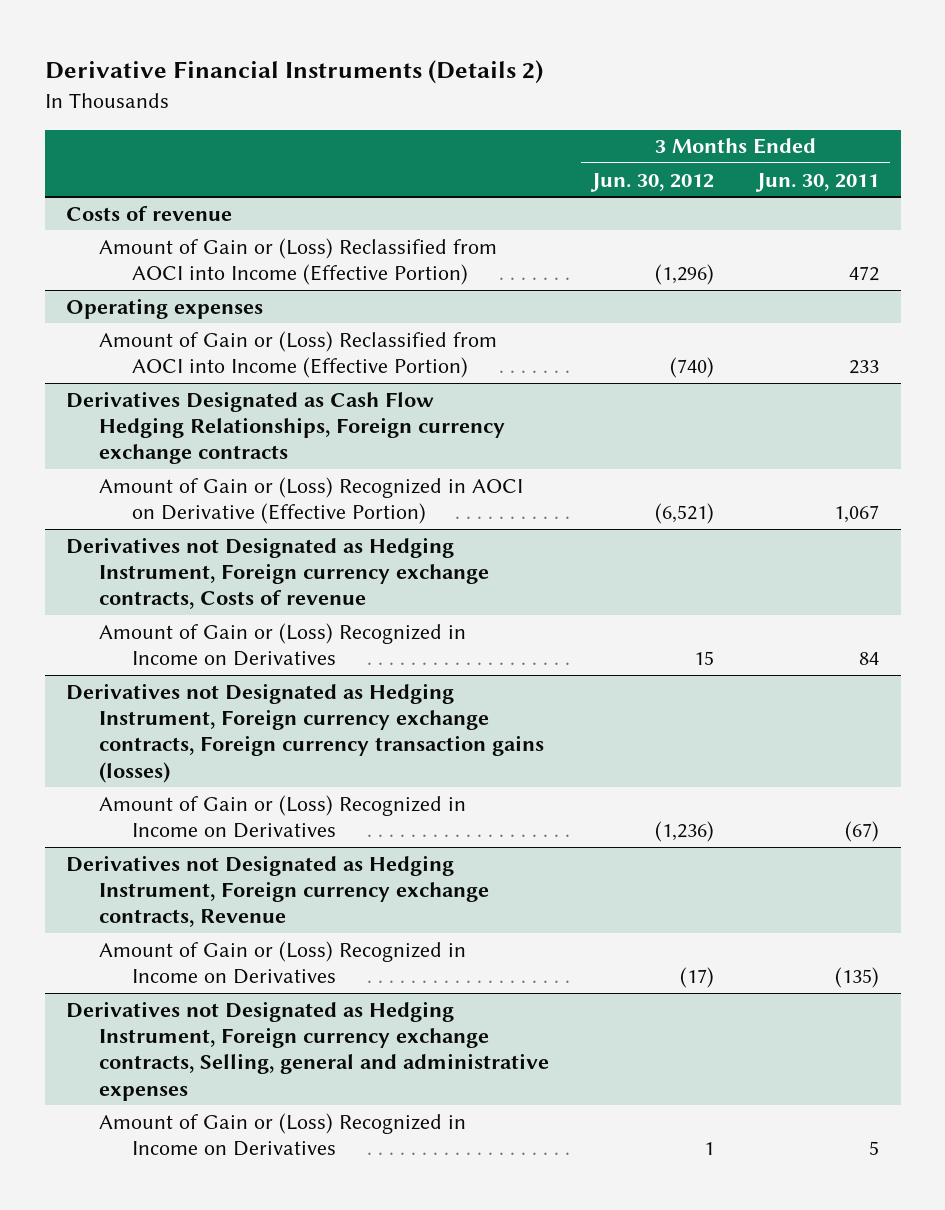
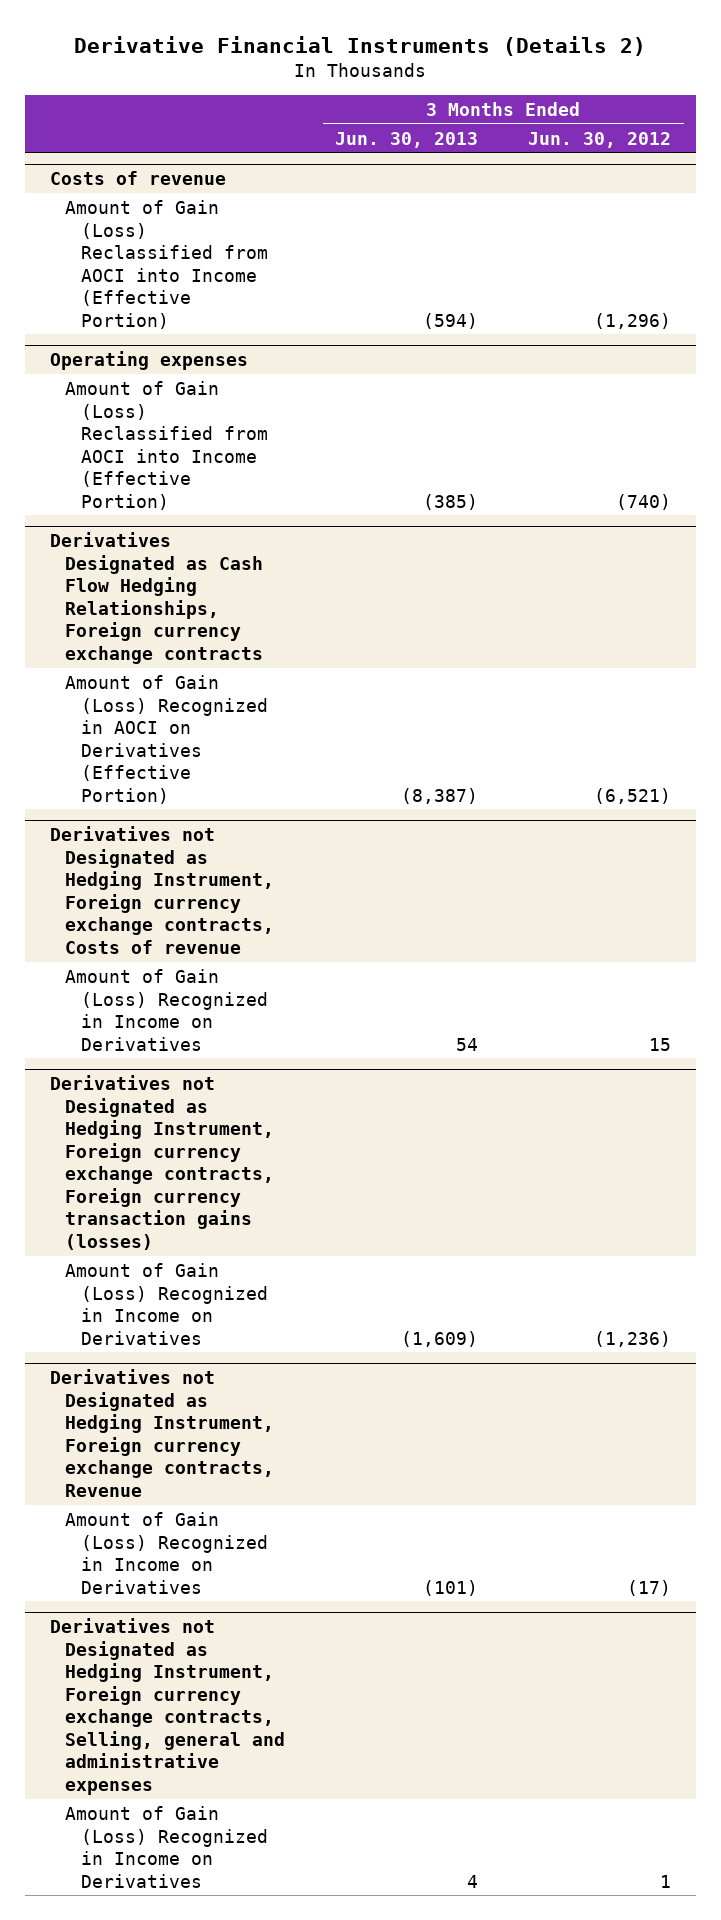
- | 3 Months Ended Jun. 30, 2012 | 3 Months Ended Jun. 30, 2011
+ | 3 Months Ended Jun. 30, 2013 | 3 Months Ended Jun. 30, 2012
@ Costs of revenue
- Amount of Gain or (Loss) Reclassified from AOCI into Income (Effective Portion) | (1,296) | 472
+ Amount of Gain (Loss) Reclassified from AOCI into Income (Effective Portion) | (594) | (1,296)
@ Operating expenses
- Amount of Gain or (Loss) Reclassified from AOCI into Income (Effective Portion) | (740) | 233
+ Amount of Gain (Loss) Reclassified from AOCI into Income (Effective Portion) | (385) | (740)
@ Derivatives Designated as Cash Flow Hedging Relationships, Foreign currency exchange contracts
- Amount of Gain or (Loss) Recognized in AOCI on Derivative (Effective Portion) | (6,521) | 1,067
+ Amount of Gain (Loss) Recognized in AOCI on Derivatives (Effective Portion) | (8,387) | (6,521)
@ Derivatives not Designated as Hedging Instrument, Foreign currency exchange contracts, Costs of revenue
- Amount of Gain or (Loss) Recognized in Income on Derivatives | 15 | 84
+ Amount of Gain (Loss) Recognized in Income on Derivatives | 54 | 15
@ Derivatives not Designated as Hedging Instrument, Foreign currency exchange contracts, Foreign currency transaction gains (losses)
- Amount of Gain or (Loss) Recognized in Income on Derivatives | (1,236) | (67)
+ Amount of Gain (Loss) Recognized in Income on Derivatives | (1,609) | (1,236)
@ Derivatives not Designated as Hedging Instrument, Foreign currency exchange contracts, Revenue
- Amount of Gain or (Loss) Recognized in Income on Derivatives | (17) | (135)
+ Amount of Gain (Loss) Recognized in Income on Derivatives | (101) | (17)
@ Derivatives not Designated as Hedging Instrument, Foreign currency exchange contracts, Selling, general and administrative expenses
- Amount of Gain or (Loss) Recognized in Income on Derivatives | 1 | 5
+ Amount of Gain (Loss) Recognized in Income on Derivatives | 4 | 1

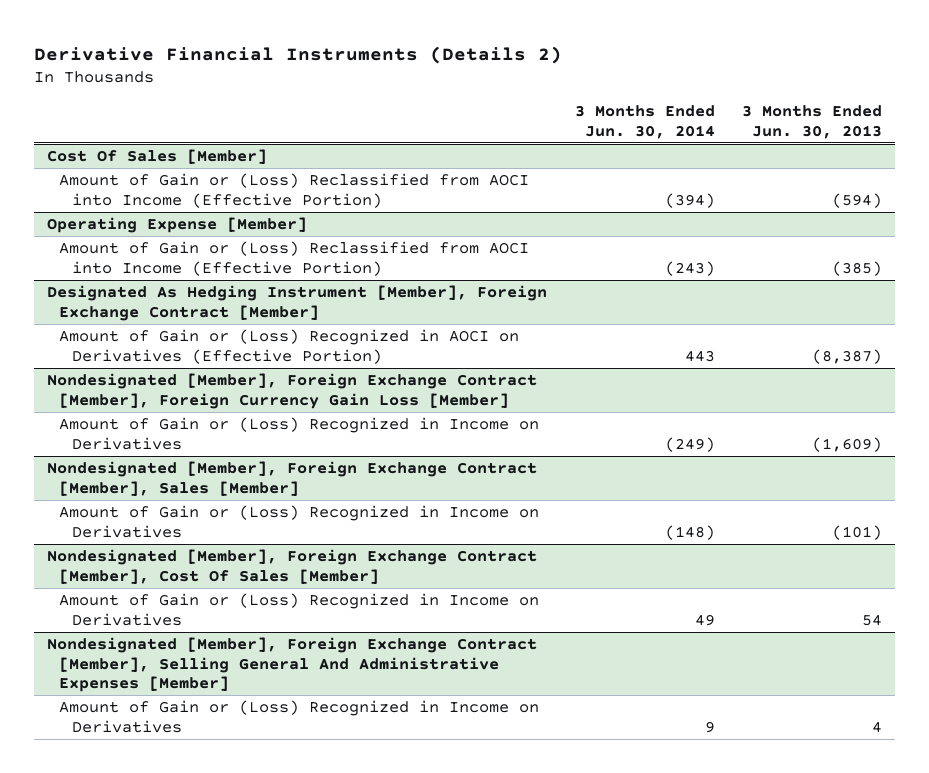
- | 3 Months Ended Jun. 30, 2013 | 3 Months Ended Jun. 30, 2012
+ | 3 Months Ended Jun. 30, 2014 | 3 Months Ended Jun. 30, 2013
- Costs of revenue
- Amount of Gain (Loss) Reclassified from AOCI into Income (Effective Portion) | (594) | (1,296)
- Operating expenses
- Amount of Gain (Loss) Reclassified from AOCI into Income (Effective Portion) | (385) | (740)
- Derivatives Designated as Cash Flow Hedging Relationships, Foreign currency exchange contracts
- Amount of Gain (Loss) Recognized in AOCI on Derivatives (Effective Portion) | (8,387) | (6,521)
- Derivatives not Designated as Hedging Instrument, Foreign currency exchange contracts, Costs of revenue
- Amount of Gain (Loss) Recognized in Income on Derivatives | 54 | 15
- Derivatives not Designated as Hedging Instrument, Foreign currency exchange contracts, Foreign currency transaction gains (losses)
- Amount of Gain (Loss) Recognized in Income on Derivatives | (1,609) | (1,236)
- Derivatives not Designated as Hedging Instrument, Foreign currency exchange contracts, Revenue
- Amount of Gain (Loss) Recognized in Income on Derivatives | (101) | (17)
- Derivatives not Designated as Hedging Instrument, Foreign currency exchange contracts, Selling, general and administrative expenses
- Amount of Gain (Loss) Recognized in Income on Derivatives | 4 | 1
+ Cost Of Sales [Member]
+ Amount of Gain or (Loss) Reclassified from AOCI into Income (Effective Portion) | (394) | (594)
+ Operating Expense [Member]
+ Amount of Gain or (Loss) Reclassified from AOCI into Income (Effective Portion) | (243) | (385)
+ Designated As Hedging Instrument [Member], Foreign Exchange Contract [Member]
+ Amount of Gain or (Loss) Recognized in AOCI on Derivatives (Effective Portion) | 443 | (8,387)
+ Nondesignated [Member], Foreign Exchange Contract [Member], Foreign Currency Gain Loss [Member]
+ Amount of Gain or (Loss) Recognized in Income on Derivatives | (249) | (1,609)
+ Nondesignated [Member], Foreign Exchange Contract [Member], Sales [Member]
+ Amount of Gain or (Loss) Recognized in Income on Derivatives | (148) | (101)
+ Nondesignated [Member], Foreign Exchange Contract [Member], Cost Of Sales [Member]
+ Amount of Gain or (Loss) Recognized in Income on Derivatives | 49 | 54
+ Nondesignated [Member], Foreign Exchange Contract [Member], Selling General And Administrative Expenses [Member]
+ Amount of Gain or (Loss) Recognized in Income on Derivatives | 9 | 4

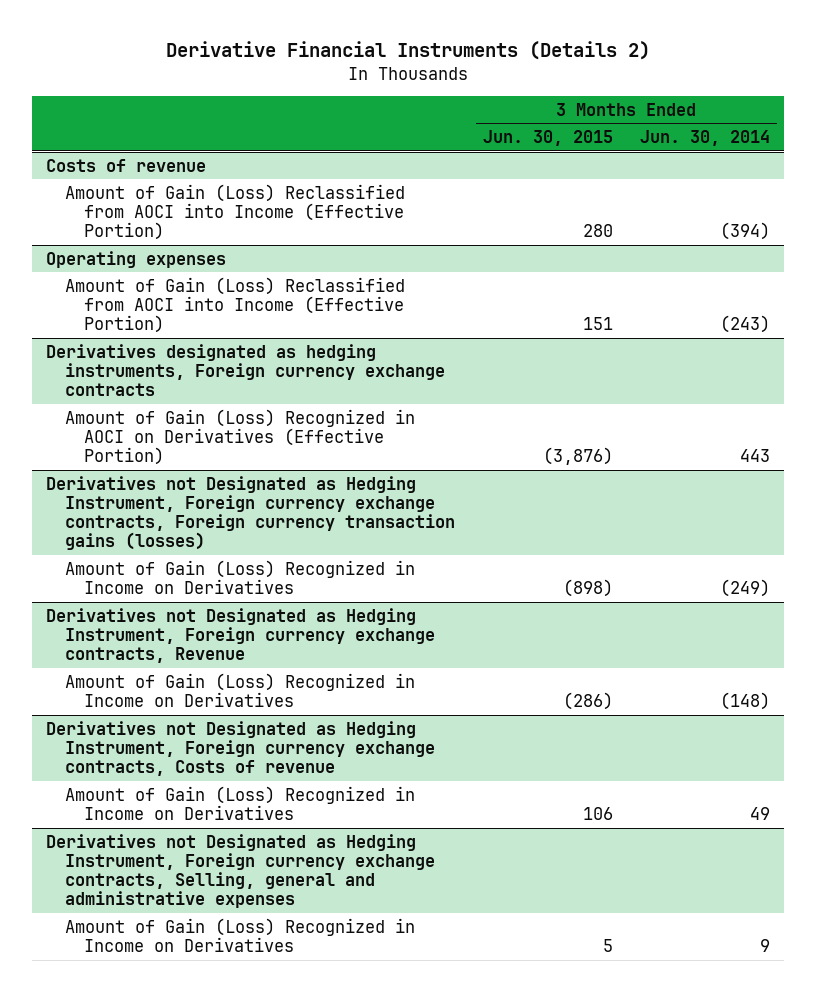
- | 3 Months Ended Jun. 30, 2014 | 3 Months Ended Jun. 30, 2013
+ | 3 Months Ended Jun. 30, 2015 | 3 Months Ended Jun. 30, 2014
- Cost Of Sales [Member]
- Amount of Gain or (Loss) Reclassified from AOCI into Income (Effective Portion) | (394) | (594)
- Operating Expense [Member]
- Amount of Gain or (Loss) Reclassified from AOCI into Income (Effective Portion) | (243) | (385)
- Designated As Hedging Instrument [Member], Foreign Exchange Contract [Member]
- Amount of Gain or (Loss) Recognized in AOCI on Derivatives (Effective Portion) | 443 | (8,387)
- Nondesignated [Member], Foreign Exchange Contract [Member], Foreign Currency Gain Loss [Member]
- Amount of Gain or (Loss) Recognized in Income on Derivatives | (249) | (1,609)
- Nondesignated [Member], Foreign Exchange Contract [Member], Sales [Member]
- Amount of Gain or (Loss) Recognized in Income on Derivatives | (148) | (101)
- Nondesignated [Member], Foreign Exchange Contract [Member], Cost Of Sales [Member]
- Amount of Gain or (Loss) Recognized in Income on Derivatives | 49 | 54
- Nondesignated [Member], Foreign Exchange Contract [Member], Selling General And Administrative Expenses [Member]
- Amount of Gain or (Loss) Recognized in Income on Derivatives | 9 | 4
+ Costs of revenue
+ Amount of Gain (Loss) Reclassified from AOCI into Income (Effective Portion) | 280 | (394)
+ Operating expenses
+ Amount of Gain (Loss) Reclassified from AOCI into Income (Effective Portion) | 151 | (243)
+ Derivatives designated as hedging instruments, Foreign currency exchange contracts
+ Amount of Gain (Loss) Recognized in AOCI on Derivatives (Effective Portion) | (3,876) | 443
+ Derivatives not Designated as Hedging Instrument, Foreign currency exchange contracts, Foreign currency transaction gains (losses)
+ Amount of Gain (Loss) Recognized in Income on Derivatives | (898) | (249)
+ Derivatives not Designated as Hedging Instrument, Foreign currency exchange contracts, Revenue
+ Amount of Gain (Loss) Recognized in Income on Derivatives | (286) | (148)
+ Derivatives not Designated as Hedging Instrument, Foreign currency exchange contracts, Costs of revenue
+ Amount of Gain (Loss) Recognized in Income on Derivatives | 106 | 49
+ Derivatives not Designated as Hedging Instrument, Foreign currency exchange contracts, Selling, general and administrative expenses
+ Amount of Gain (Loss) Recognized in Income on Derivatives | 5 | 9

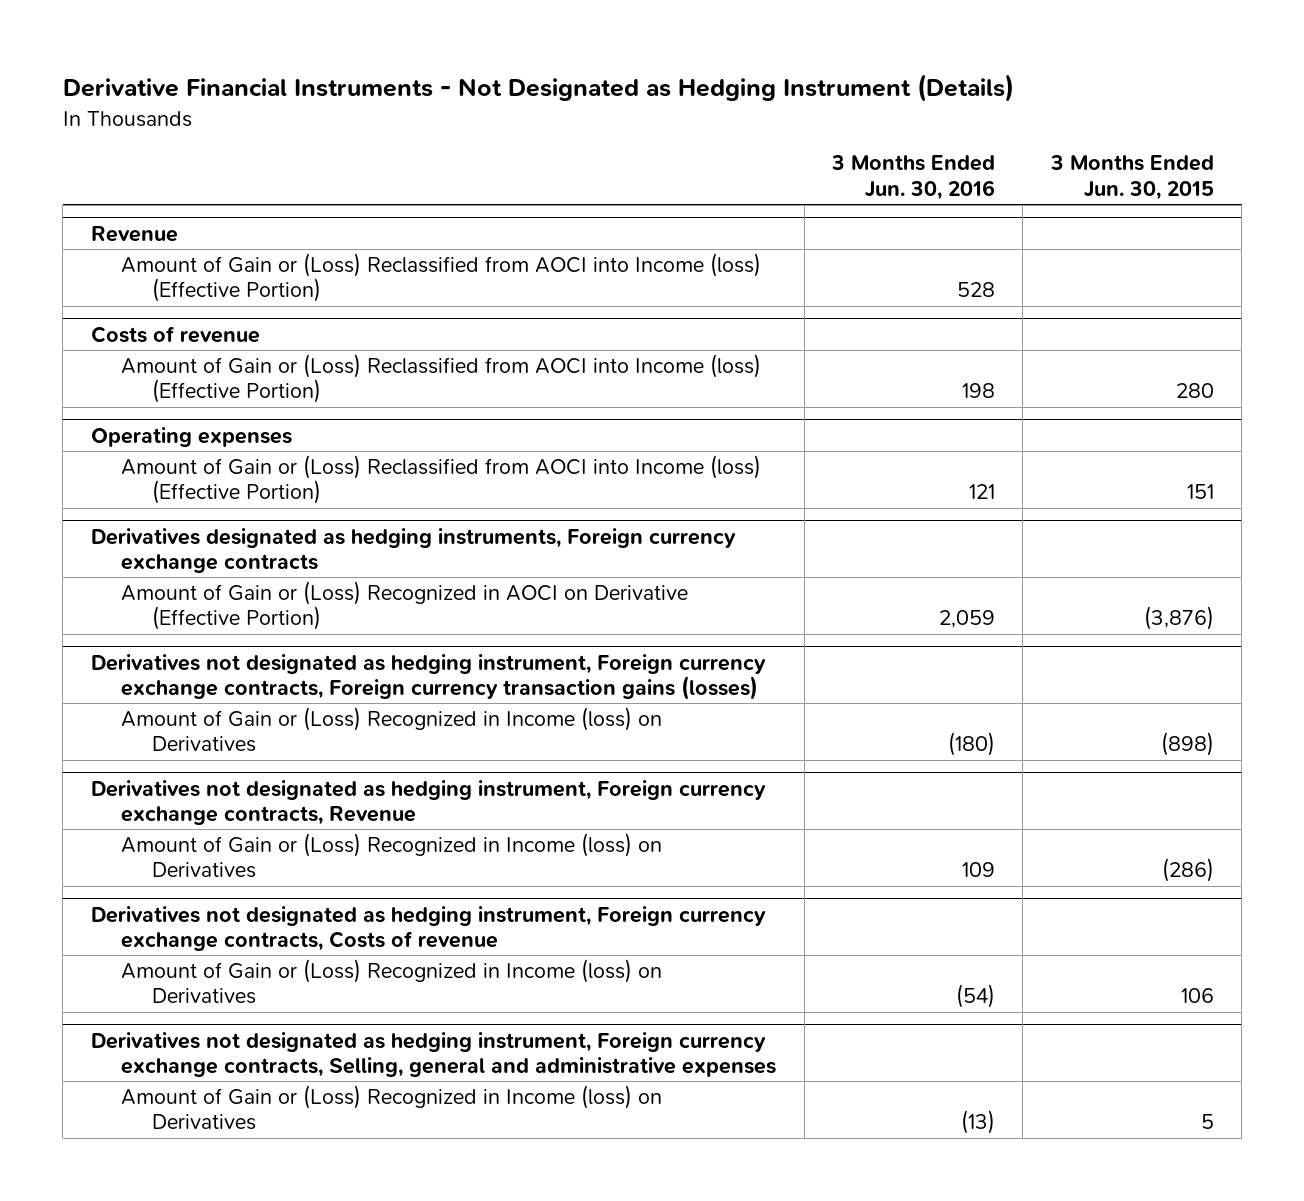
- Derivative Financial Instruments (Details 2)
+ Derivative Financial Instruments - Not Designated as Hedging Instrument (Details)
- | 3 Months Ended Jun. 30, 2015 | 3 Months Ended Jun. 30, 2014
+ | 3 Months Ended Jun. 30, 2016 | 3 Months Ended Jun. 30, 2015
+ Revenue
+ Amount of Gain or (Loss) Reclassified from AOCI into Income (loss) (Effective Portion) | 528 |
@ Costs of revenue
- Amount of Gain (Loss) Reclassified from AOCI into Income (Effective Portion) | 280 | (394)
+ Amount of Gain or (Loss) Reclassified from AOCI into Income (loss) (Effective Portion) | 198 | 280
@ Operating expenses
- Amount of Gain (Loss) Reclassified from AOCI into Income (Effective Portion) | 151 | (243)
+ Amount of Gain or (Loss) Reclassified from AOCI into Income (loss) (Effective Portion) | 121 | 151
@ Derivatives designated as hedging instruments, Foreign currency exchange contracts
- Amount of Gain (Loss) Recognized in AOCI on Derivatives (Effective Portion) | (3,876) | 443
- Derivatives not Designated as Hedging Instrument, Foreign currency exchange contracts, Foreign currency transaction gains (losses)
- Amount of Gain (Loss) Recognized in Income on Derivatives | (898) | (249)
- Derivatives not Designated as Hedging Instrument, Foreign currency exchange contracts, Revenue
- Amount of Gain (Loss) Recognized in Income on Derivatives | (286) | (148)
- Derivatives not Designated as Hedging Instrument, Foreign currency exchange contracts, Costs of revenue
- Amount of Gain (Loss) Recognized in Income on Derivatives | 106 | 49
- Derivatives not Designated as Hedging Instrument, Foreign currency exchange contracts, Selling, general and administrative expenses
- Amount of Gain (Loss) Recognized in Income on Derivatives | 5 | 9
@ Derivatives designated as hedging instruments, Foreign currency exchange contracts
+ Amount of Gain or (Loss) Recognized in AOCI on Derivative (Effective Portion) | 2,059 | (3,876)
+ Derivatives not designated as hedging instrument, Foreign currency exchange contracts, Foreign currency transaction gains (losses)
+ Amount of Gain or (Loss) Recognized in Income (loss) on Derivatives | (180) | (898)
+ Derivatives not designated as hedging instrument, Foreign currency exchange contracts, Revenue
+ Amount of Gain or (Loss) Recognized in Income (loss) on Derivatives | 109 | (286)
+ Derivatives not designated as hedging instrument, Foreign currency exchange contracts, Costs of revenue
+ Amount of Gain or (Loss) Recognized in Income (loss) on Derivatives | (54) | 106
+ Derivatives not designated as hedging instrument, Foreign currency exchange contracts, Selling, general and administrative expenses
+ Amount of Gain or (Loss) Recognized in Income (loss) on Derivatives | (13) | 5

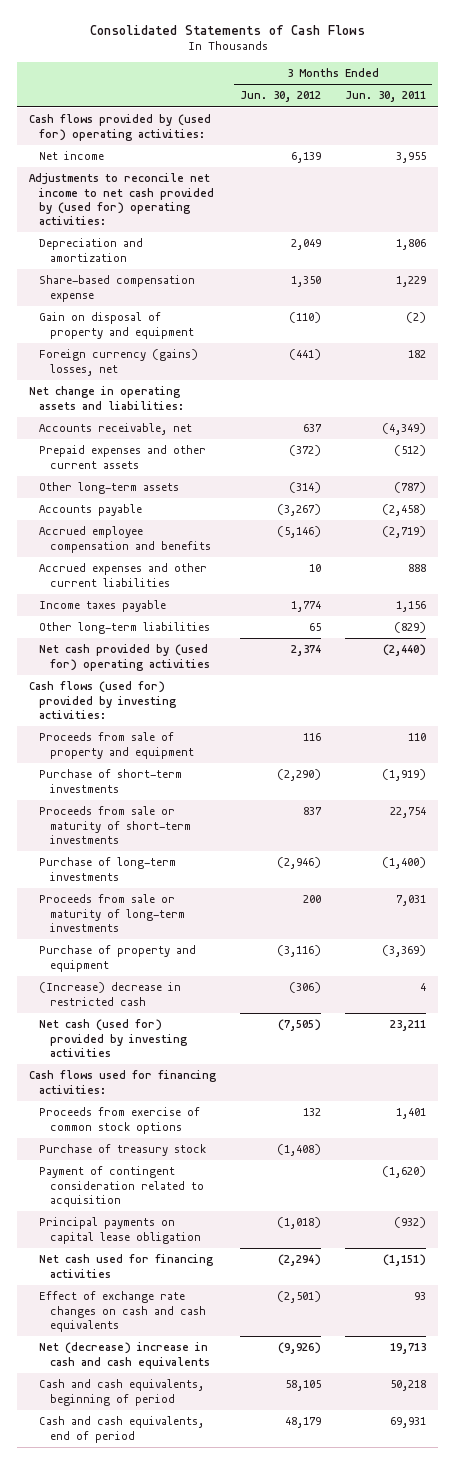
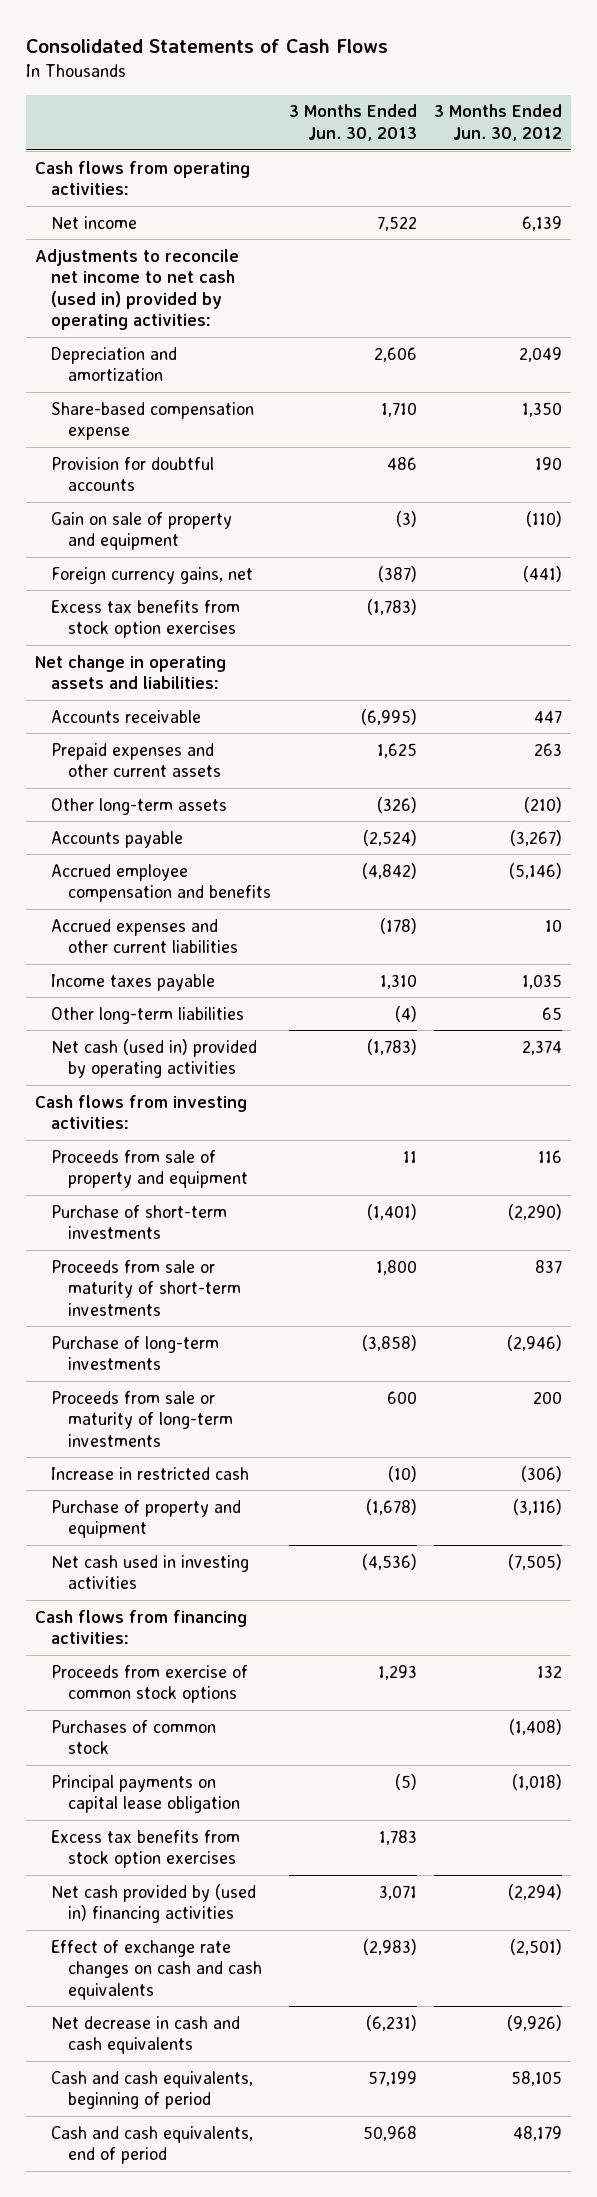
- | 3 Months Ended Jun. 30, 2012 | 3 Months Ended Jun. 30, 2011
+ | 3 Months Ended Jun. 30, 2013 | 3 Months Ended Jun. 30, 2012
- Cash flows provided by (used for) operating activities:
+ Cash flows from operating activities:
- Adjustments to reconcile net income to net cash provided by (used for) operating activities:
+ Adjustments to reconcile net income to net cash (used in) provided by operating activities:
- Gain on disposal of property and equipment | (110) | (2)
- Foreign currency (gains) losses, net | (441) | 182
+ Provision for doubtful accounts | 486 | 190
+ Gain on sale of property and equipment | (3) | (110)
+ Foreign currency gains, net | (387) | (441)
+ Excess tax benefits from stock option exercises | (1,783) |
- Accounts receivable, net | 637 | (4,349)
- Prepaid expenses and other current assets | (372) | (512)
- Other long-term assets | (314) | (787)
+ Accounts receivable | (6,995) | 447
+ Prepaid expenses and other current assets | 1,625 | 263
+ Other long-term assets | (326) | (210)
- Income taxes payable | 1,774 | 1,156
+ Income taxes payable | 1,310 | 1,035
- Net cash provided by (used for) operating activities | 2,374 | (2,440)
- Cash flows (used for) provided by investing activities:
+ Net cash (used in) provided by operating activities | (1,783) | 2,374
+ Cash flows from investing activities:
+ Increase in restricted cash | (10) | (306)
- (Increase) decrease in restricted cash | (306) | 4
- Net cash (used for) provided by investing activities | (7,505) | 23,211
- Cash flows used for financing activities:
+ Net cash used in investing activities | (4,536) | (7,505)
+ Cash flows from financing activities:
- Purchase of treasury stock | (1,408) |
- Payment of contingent consideration related to acquisition | | (1,620)
+ Purchases of common stock | | (1,408)
- Net cash used for financing activities | (2,294) | (1,151)
+ Excess tax benefits from stock option exercises | 1,783 |
+ Net cash provided by (used in) financing activities | 3,071 | (2,294)
- Net (decrease) increase in cash and cash equivalents | (9,926) | 19,713
+ Net decrease in cash and cash equivalents | (6,231) | (9,926)

